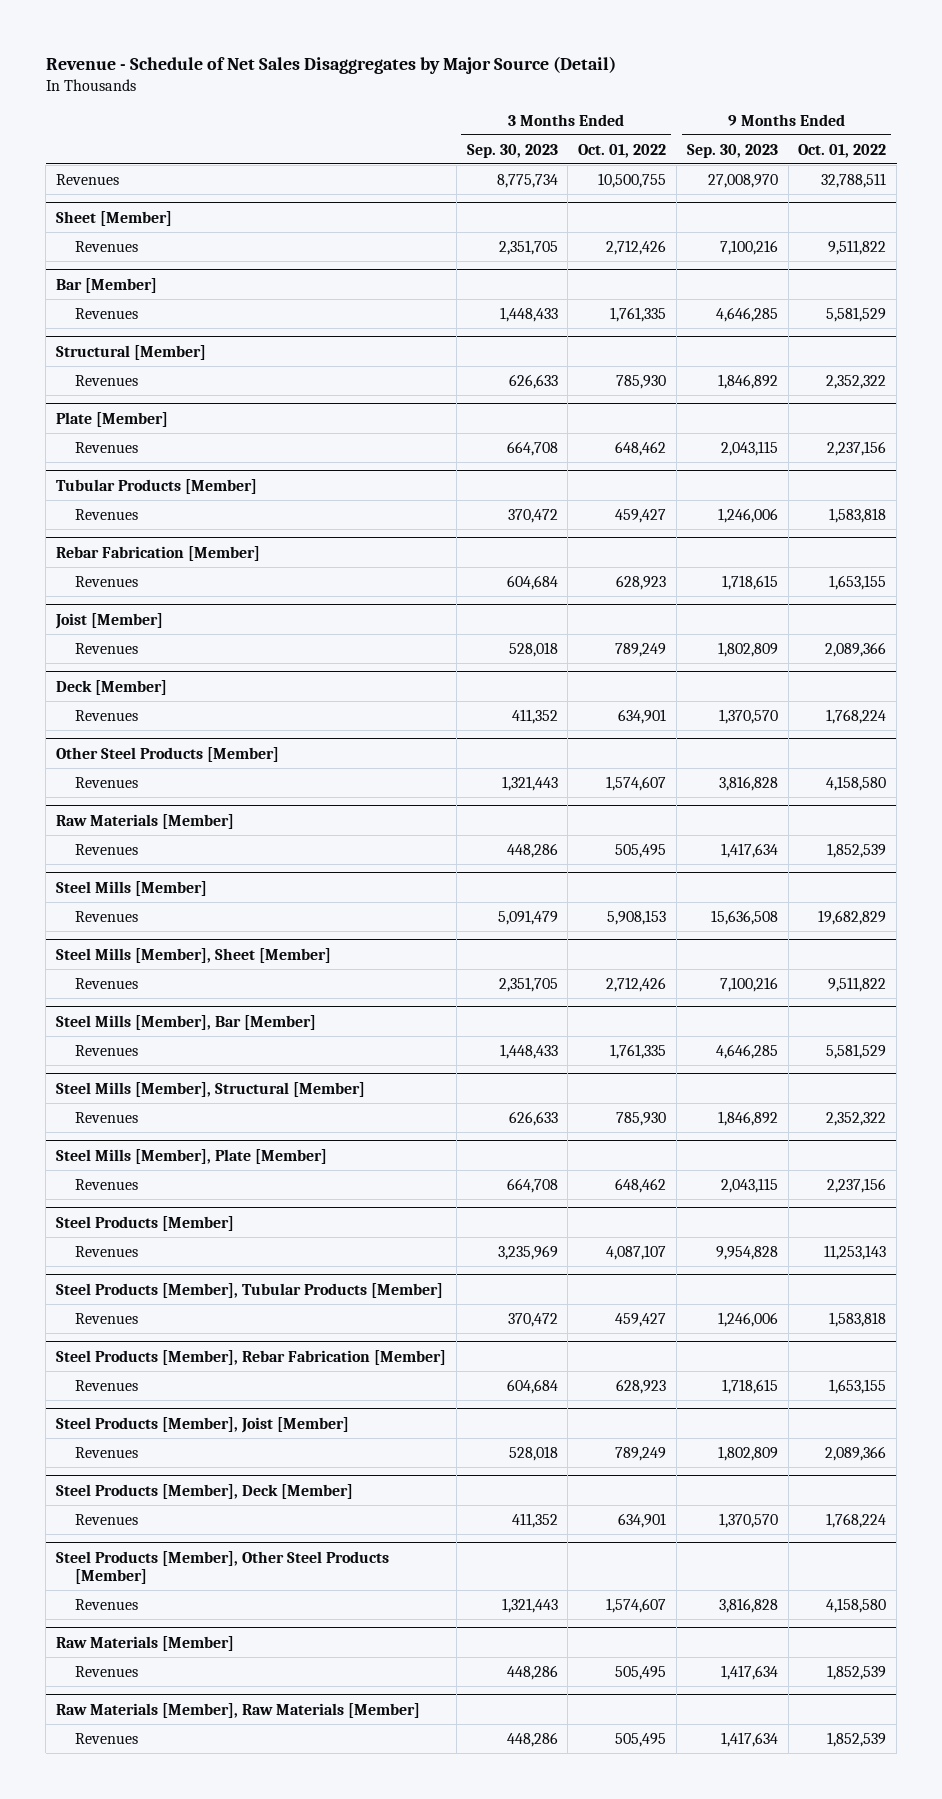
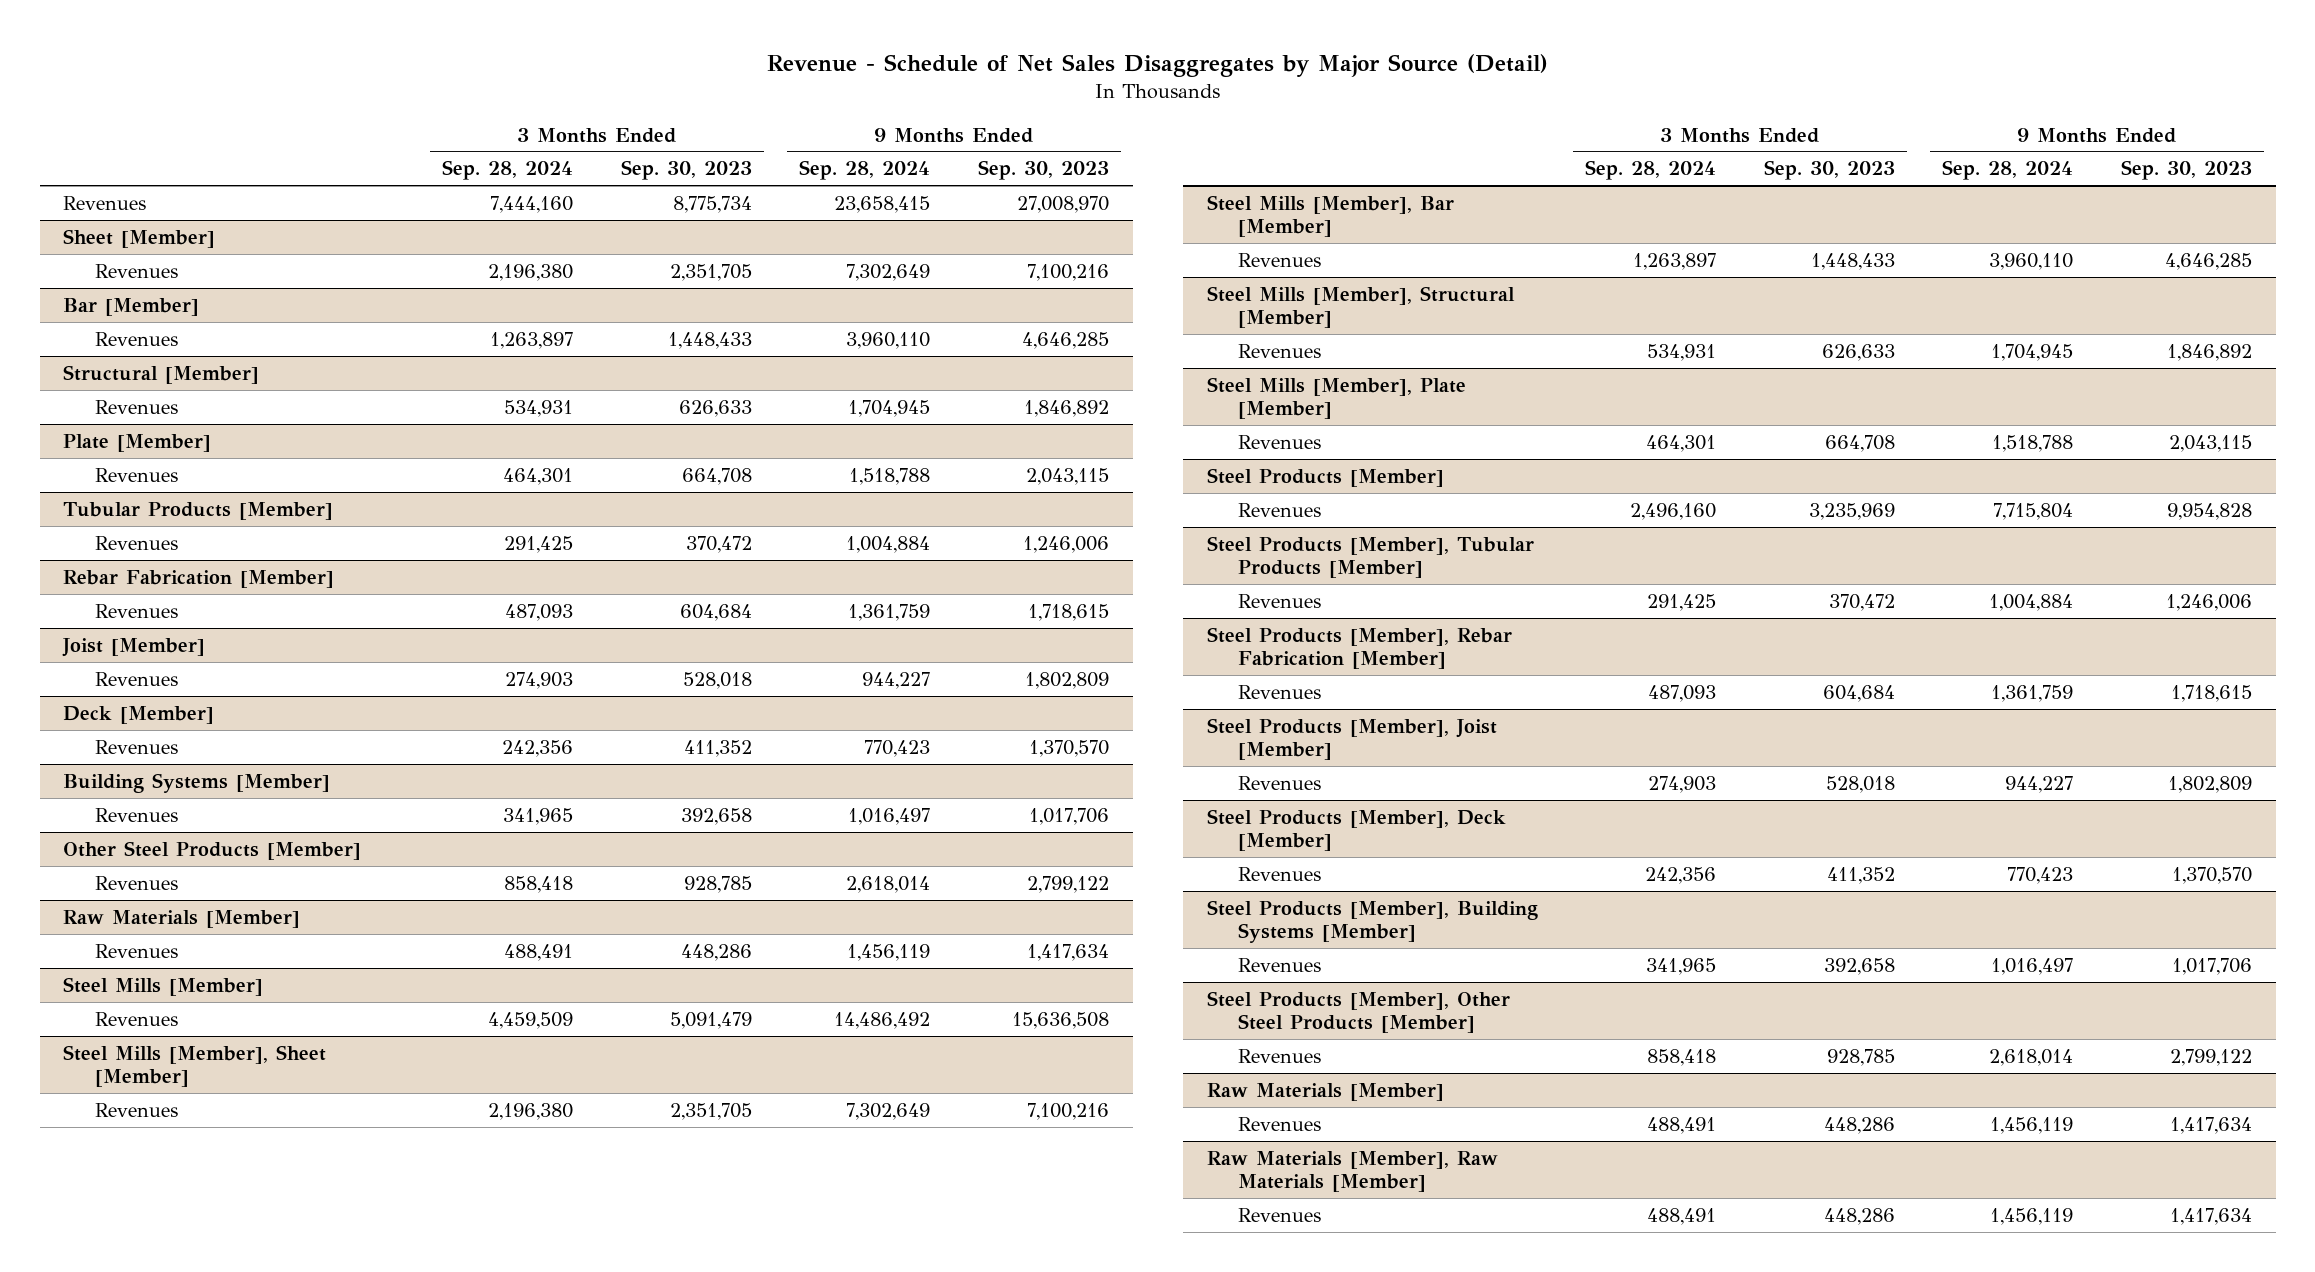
- | 3 Months Ended Sep. 30, 2023 | 3 Months Ended Oct. 01, 2022 | 9 Months Ended Sep. 30, 2023 | 9 Months Ended Oct. 01, 2022
+ | 3 Months Ended Sep. 28, 2024 | 3 Months Ended Sep. 30, 2023 | 9 Months Ended Sep. 28, 2024 | 9 Months Ended Sep. 30, 2023
+ Building Systems [Member]
+ Revenues | 341,965 | 392,658 | 1,016,497 | 1,017,706
@ Other Steel Products [Member]
- Revenues | 1,321,443 | 1,574,607 | 3,816,828 | 4,158,580
+ Revenues | 858,418 | 928,785 | 2,618,014 | 2,799,122
+ Steel Products [Member], Building Systems [Member]
+ Revenues | 341,965 | 392,658 | 1,016,497 | 1,017,706
@ Steel Products [Member], Other Steel Products [Member]
- Revenues | 1,321,443 | 1,574,607 | 3,816,828 | 4,158,580
+ Revenues | 858,418 | 928,785 | 2,618,014 | 2,799,122

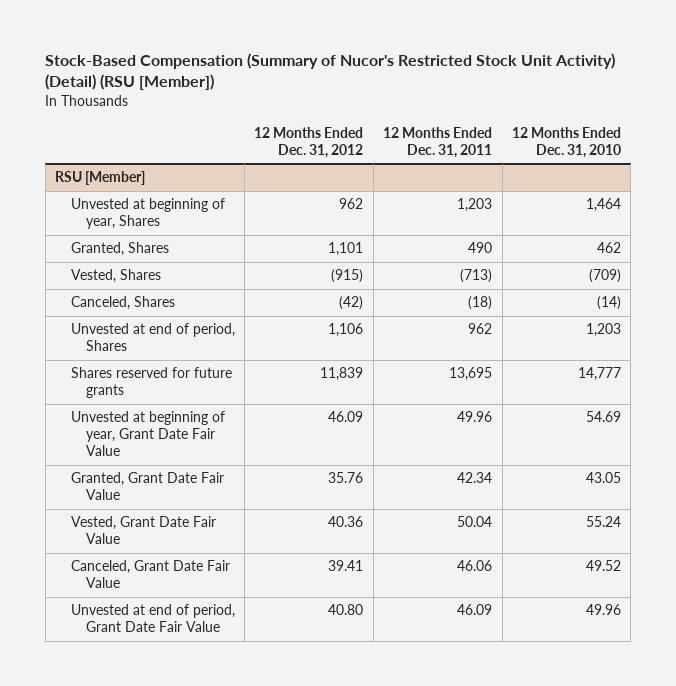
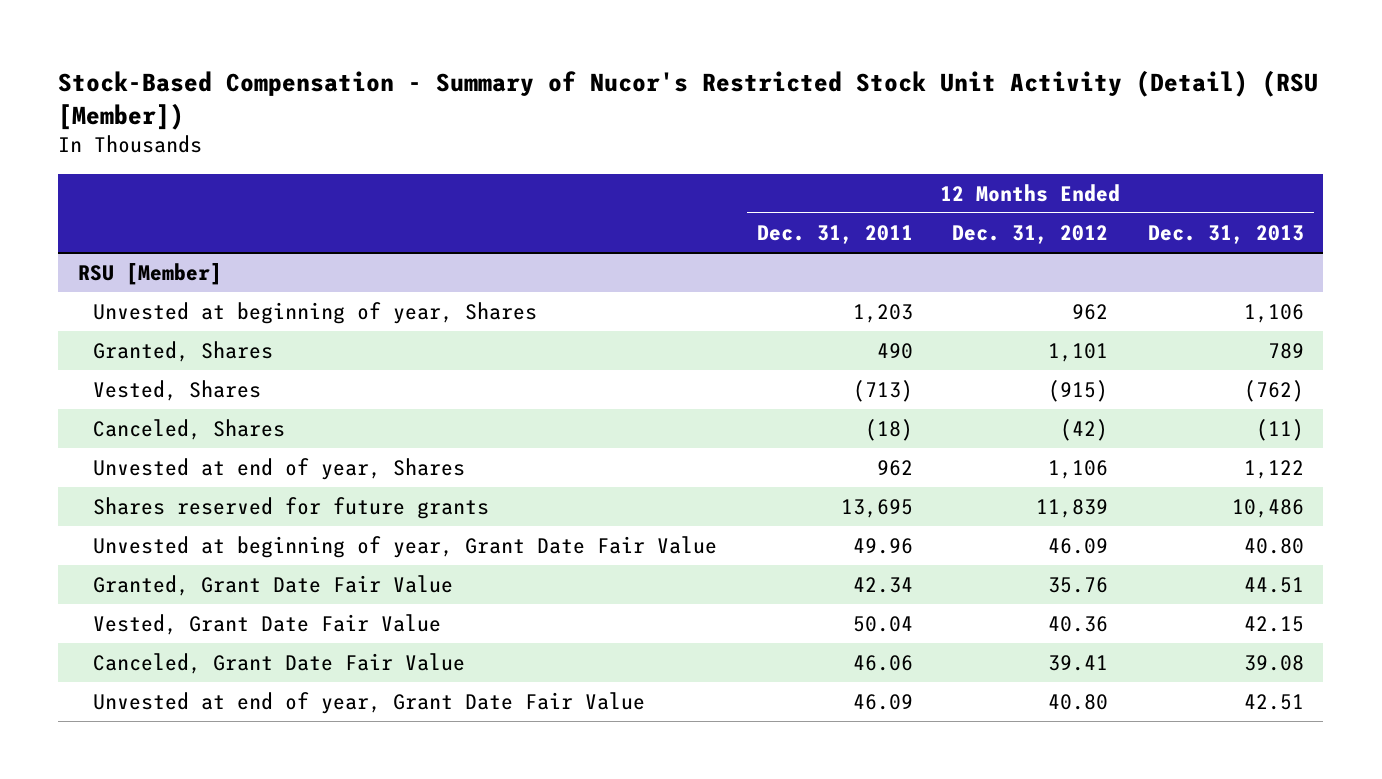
- Stock-Based Compensation (Summary of Nucor's Restricted Stock Unit Activity) (Detail) (RSU [Member])
+ Stock-Based Compensation - Summary of Nucor's Restricted Stock Unit Activity (Detail) (RSU [Member])
- | 12 Months Ended Dec. 31, 2012 | 12 Months Ended Dec. 31, 2011 | 12 Months Ended Dec. 31, 2010
+ | 12 Months Ended Dec. 31, 2011 | 12 Months Ended Dec. 31, 2012 | 12 Months Ended Dec. 31, 2013
@ RSU [Member]
- Unvested at end of period, Shares | 1,106 | 962 | 1,203
+ Unvested at end of year, Shares | 962 | 1,106 | 1,122
- Unvested at end of period, Grant Date Fair Value | 40.80 | 46.09 | 49.96
+ Unvested at end of year, Grant Date Fair Value | 46.09 | 40.80 | 42.51

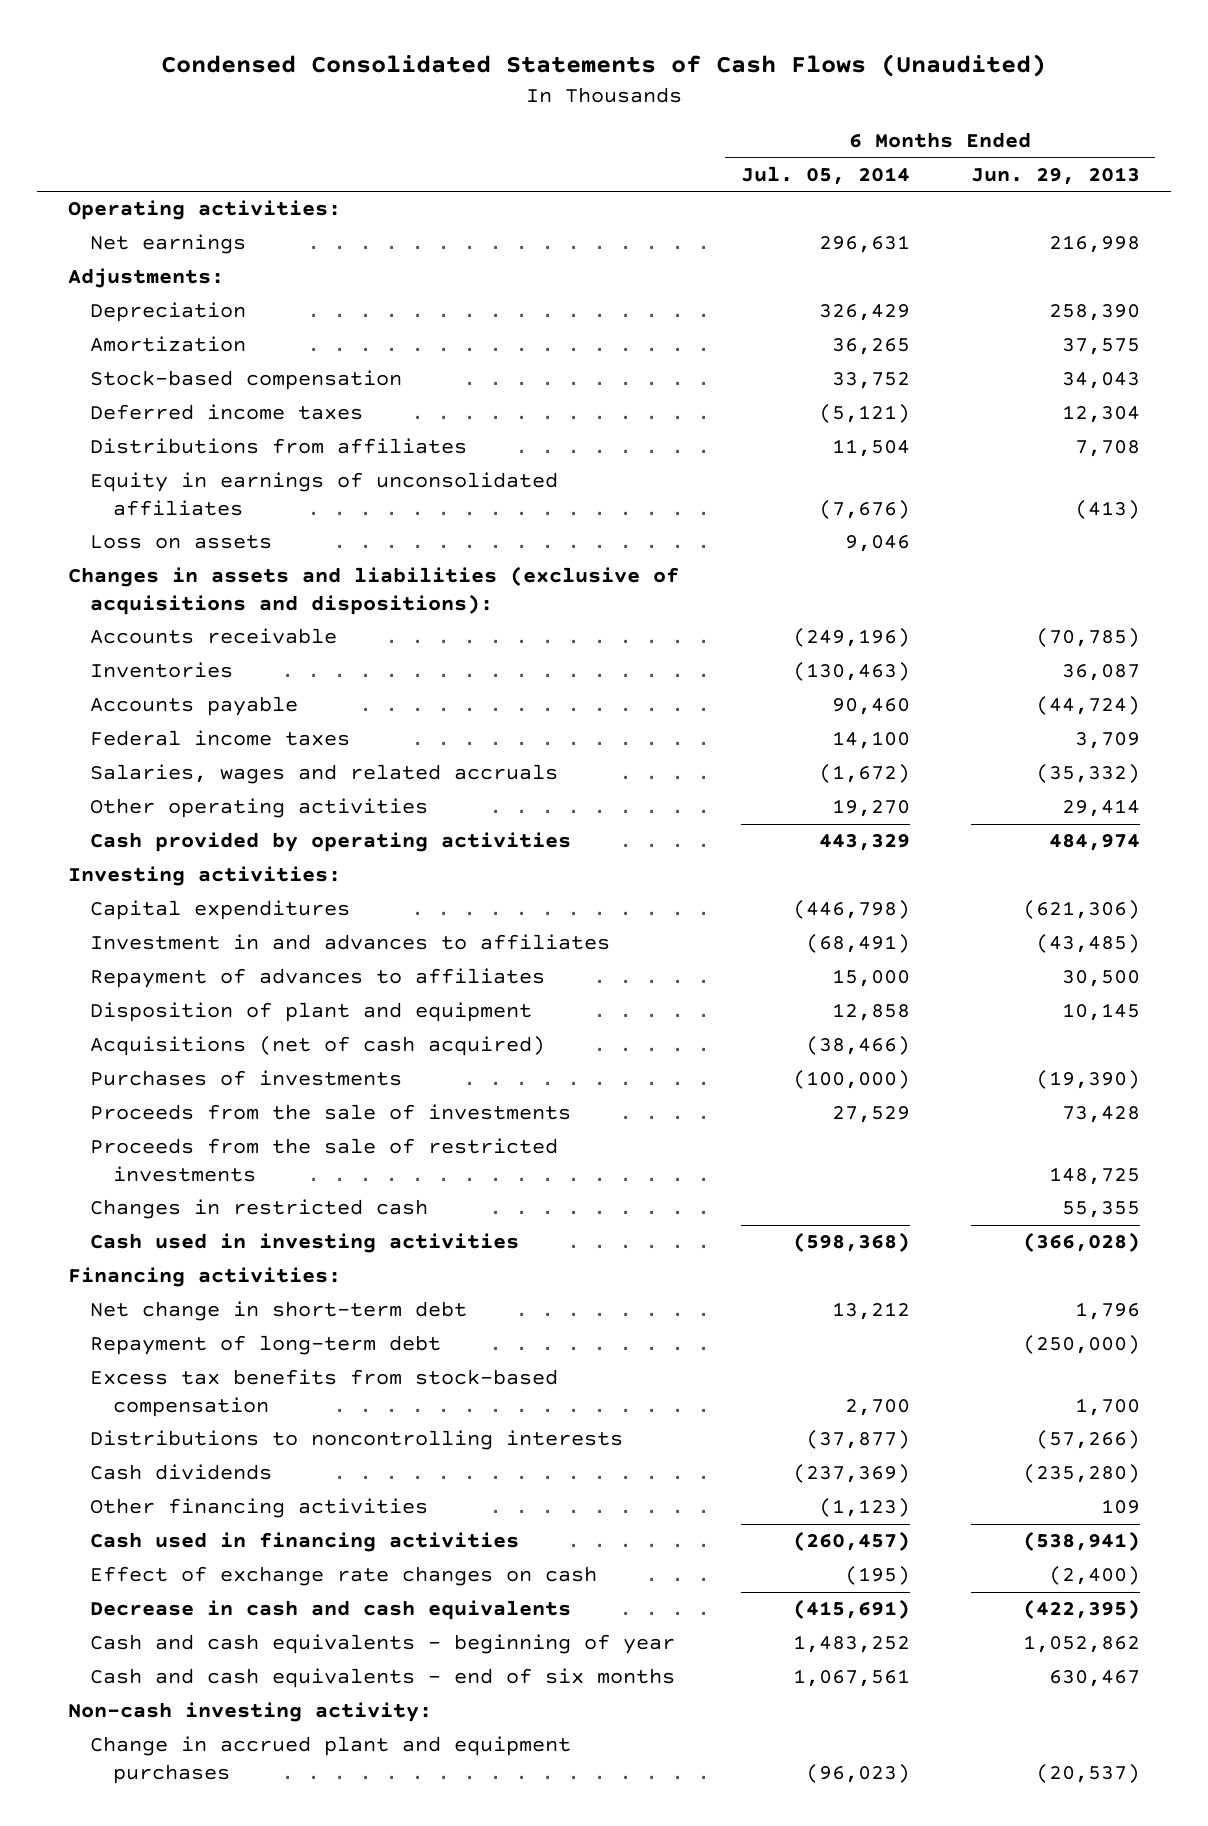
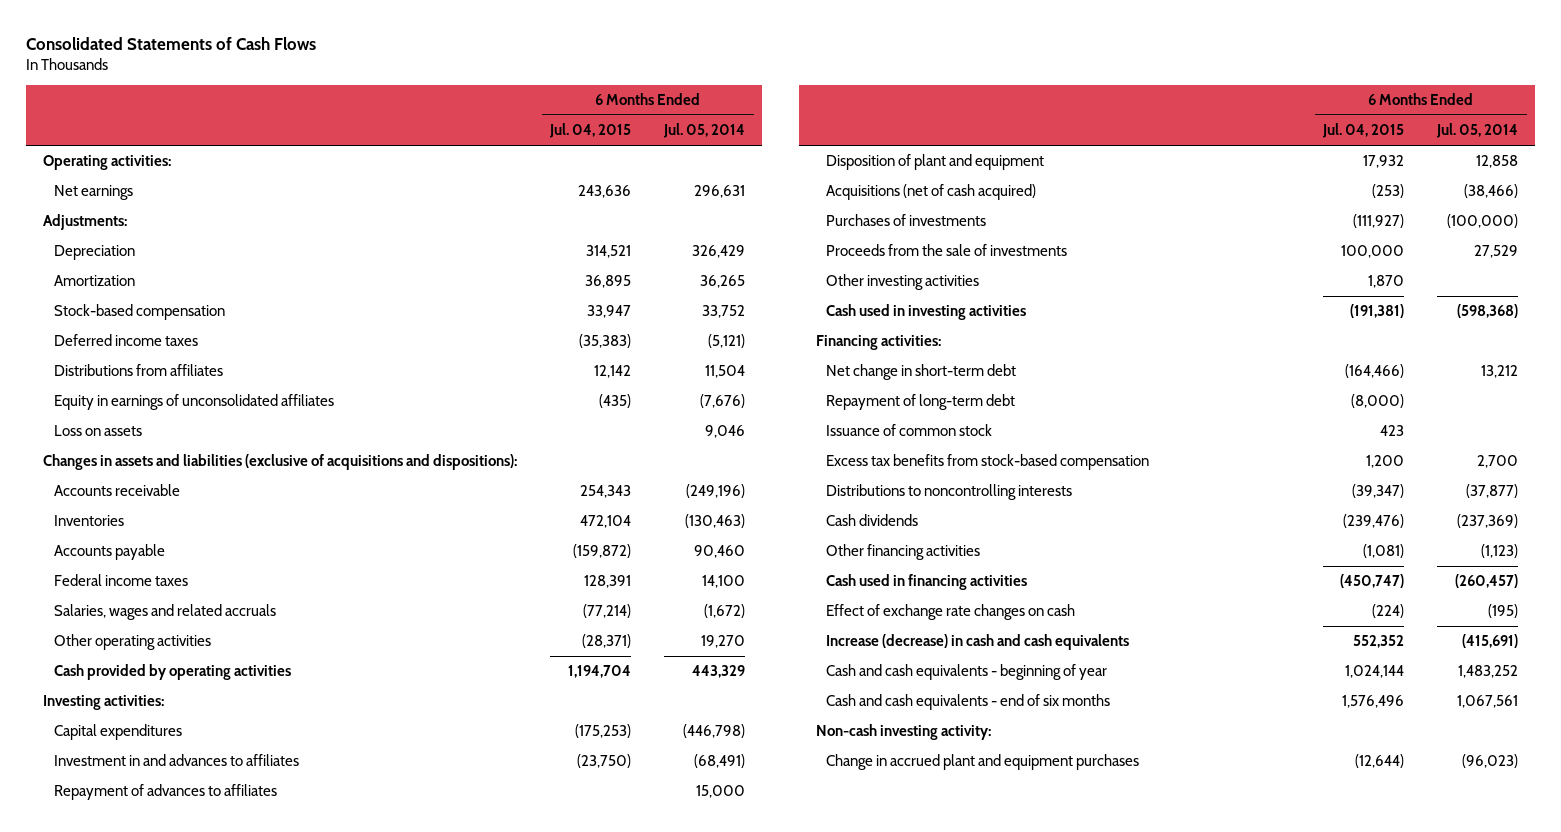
- Condensed Consolidated Statements of Cash Flows (Unaudited)
+ Consolidated Statements of Cash Flows
- | 6 Months Ended Jul. 05, 2014 | 6 Months Ended Jun. 29, 2013
+ | 6 Months Ended Jul. 04, 2015 | 6 Months Ended Jul. 05, 2014
- Proceeds from the sale of restricted investments | | 148,725
- Changes in restricted cash | | 55,355
+ Other investing activities | 1,870 |
+ Issuance of common stock | 423 |
- Decrease in cash and cash equivalents | (415,691) | (422,395)
+ Increase (decrease) in cash and cash equivalents | 552,352 | (415,691)

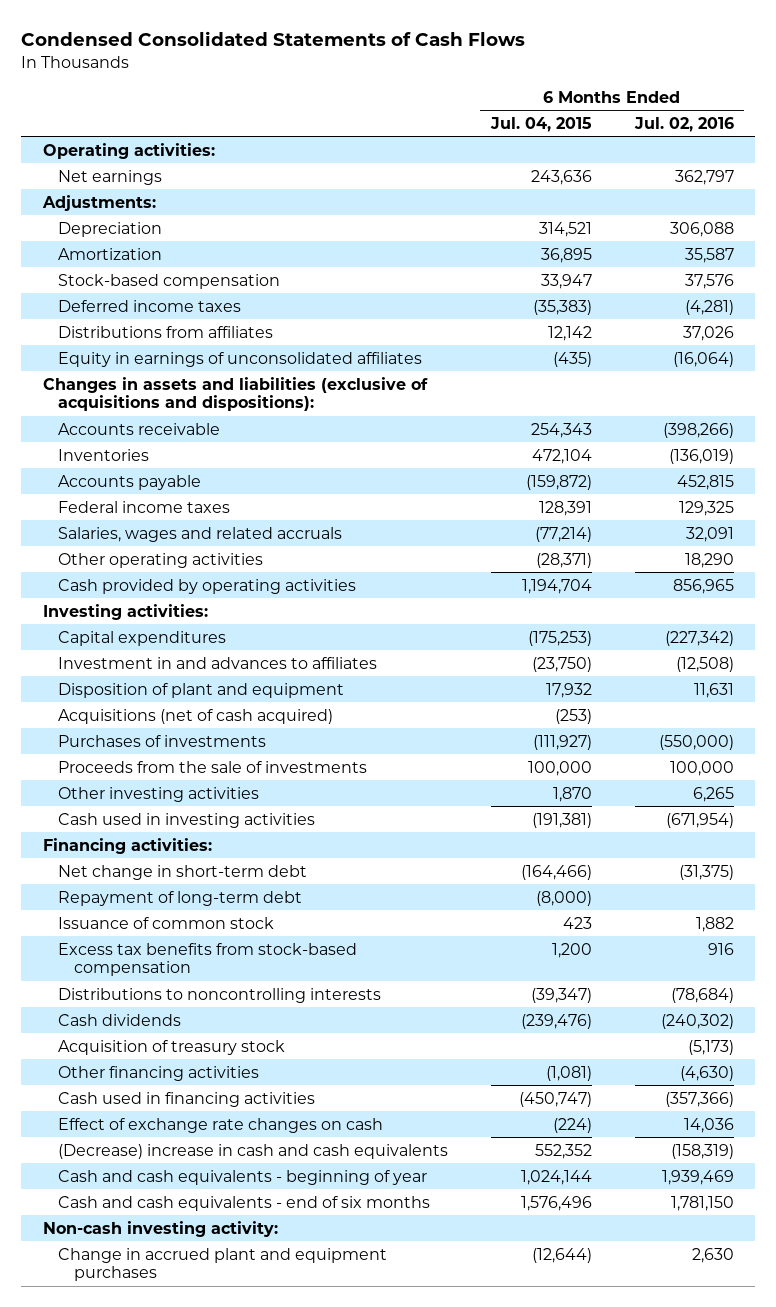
- Consolidated Statements of Cash Flows
+ Condensed Consolidated Statements of Cash Flows
- | 6 Months Ended Jul. 04, 2015 | 6 Months Ended Jul. 05, 2014
+ | 6 Months Ended Jul. 04, 2015 | 6 Months Ended Jul. 02, 2016
- Loss on assets | | 9,046
- Repayment of advances to affiliates | | 15,000
+ Acquisition of treasury stock | | (5,173)
- Increase (decrease) in cash and cash equivalents | 552,352 | (415,691)
+ (Decrease) increase in cash and cash equivalents | 552,352 | (158,319)

